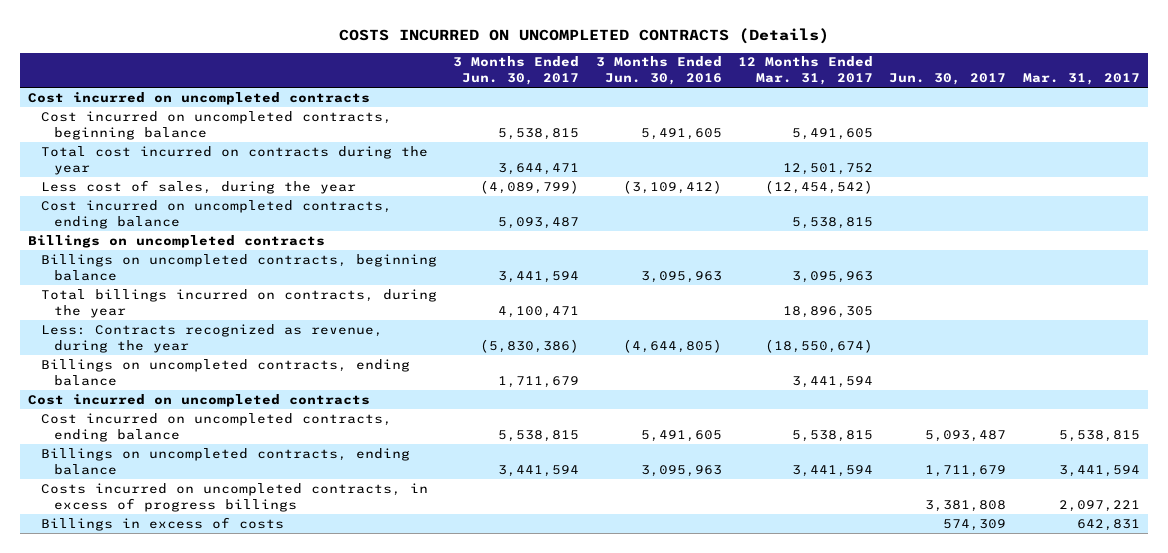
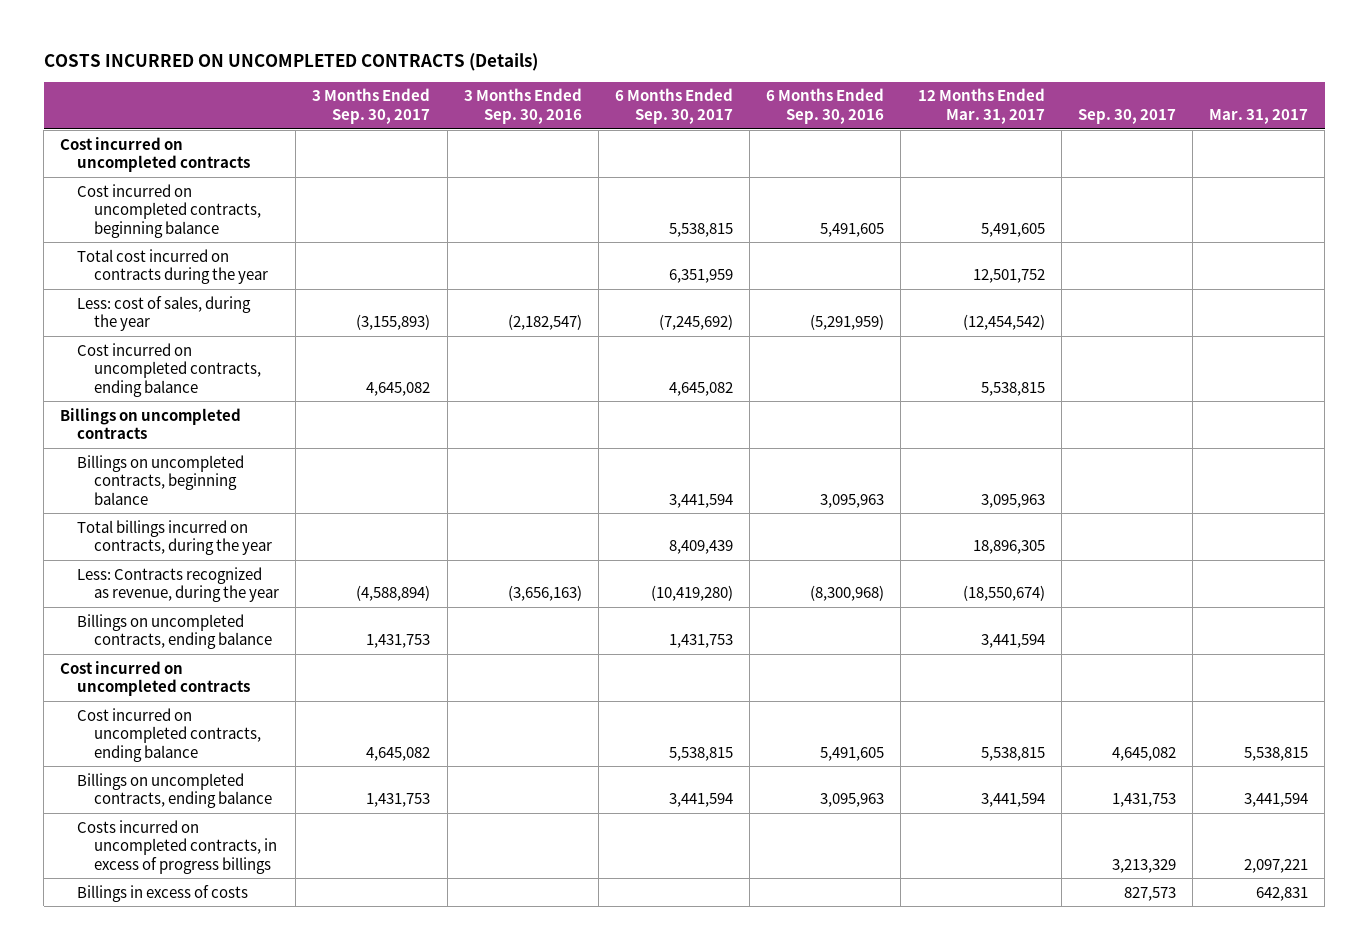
- | 3 Months Ended Jun. 30, 2017 | 3 Months Ended Jun. 30, 2016 | 12 Months Ended Mar. 31, 2017 | Jun. 30, 2017 | Mar. 31, 2017
+ | 3 Months Ended Sep. 30, 2017 | 3 Months Ended Sep. 30, 2016 | 6 Months Ended Sep. 30, 2017 | 6 Months Ended Sep. 30, 2016 | 12 Months Ended Mar. 31, 2017 | Sep. 30, 2017 | Mar. 31, 2017
- Less cost of sales, during the year | (4,089,799) | (3,109,412) | (12,454,542) | |
+ Less: cost of sales, during the year | (3,155,893) | (2,182,547) | (7,245,692) | (5,291,959) | (12,454,542) | |

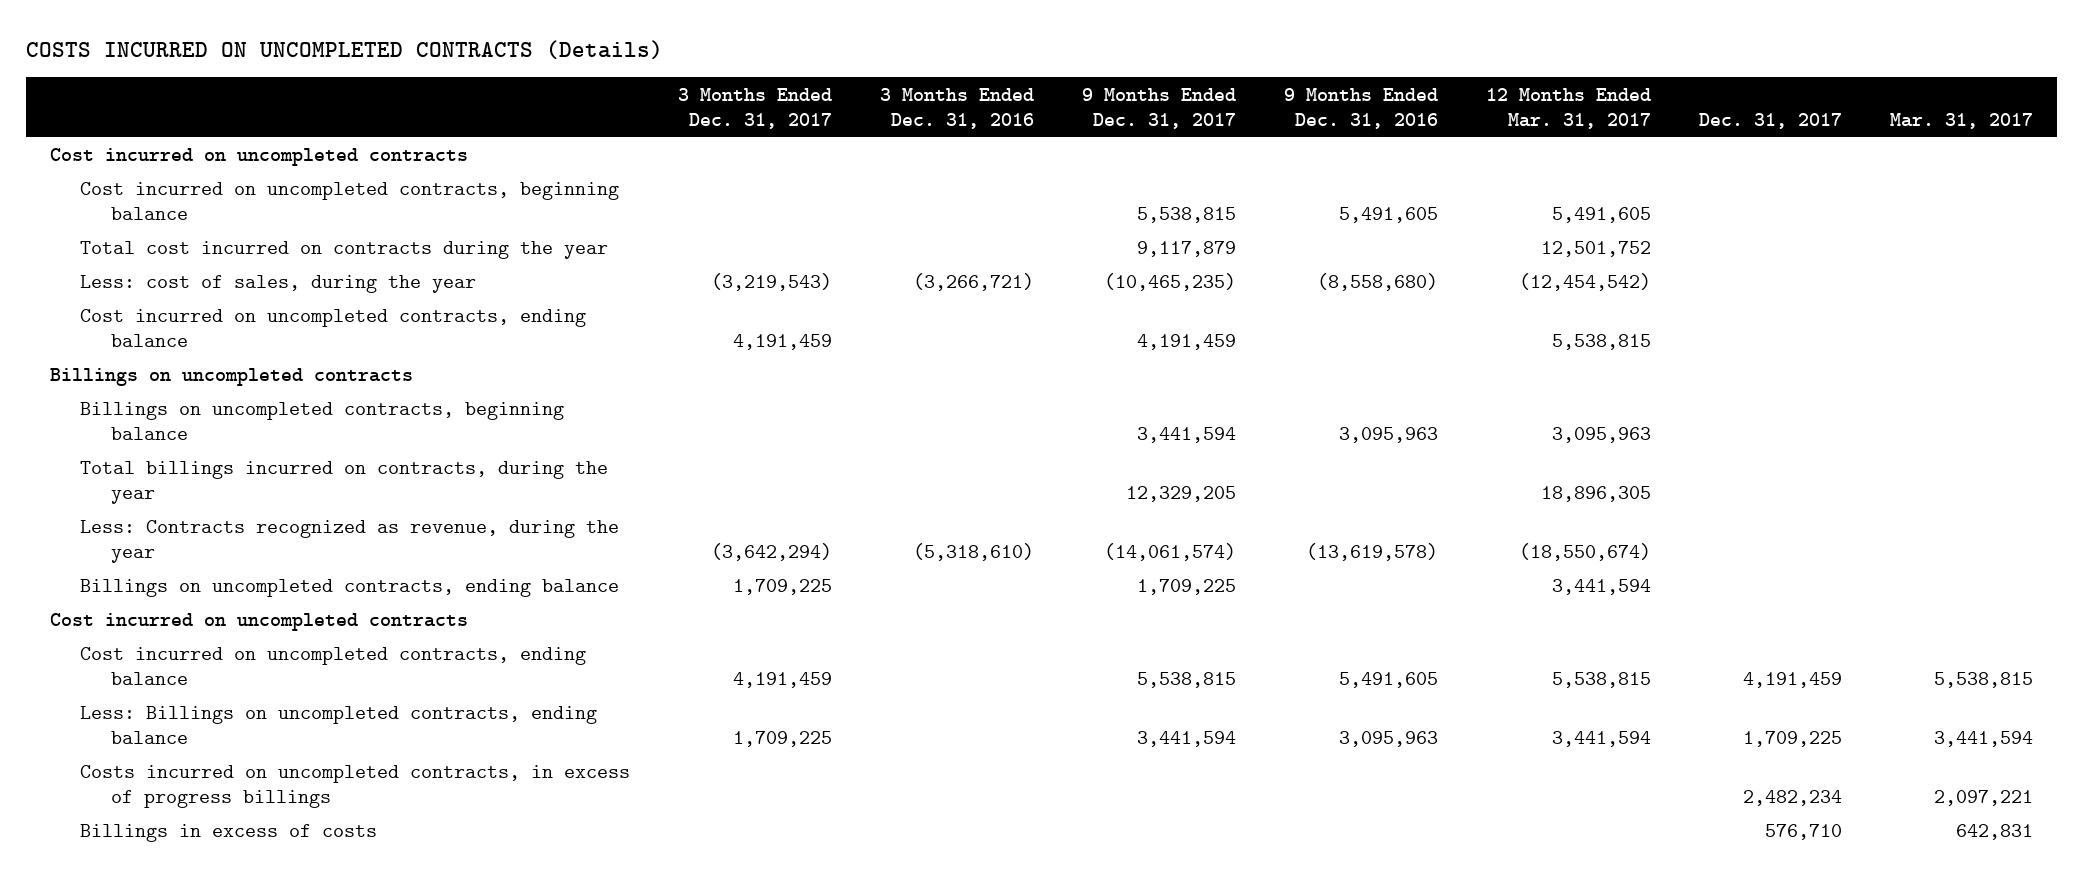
- | 3 Months Ended Sep. 30, 2017 | 3 Months Ended Sep. 30, 2016 | 6 Months Ended Sep. 30, 2017 | 6 Months Ended Sep. 30, 2016 | 12 Months Ended Mar. 31, 2017 | Sep. 30, 2017 | Mar. 31, 2017
+ | 3 Months Ended Dec. 31, 2017 | 3 Months Ended Dec. 31, 2016 | 9 Months Ended Dec. 31, 2017 | 9 Months Ended Dec. 31, 2016 | 12 Months Ended Mar. 31, 2017 | Dec. 31, 2017 | Mar. 31, 2017
- Billings on uncompleted contracts, ending balance | 1,431,753 | | 3,441,594 | 3,095,963 | 3,441,594 | 1,431,753 | 3,441,594
+ Less: Billings on uncompleted contracts, ending balance | 1,709,225 | | 3,441,594 | 3,095,963 | 3,441,594 | 1,709,225 | 3,441,594

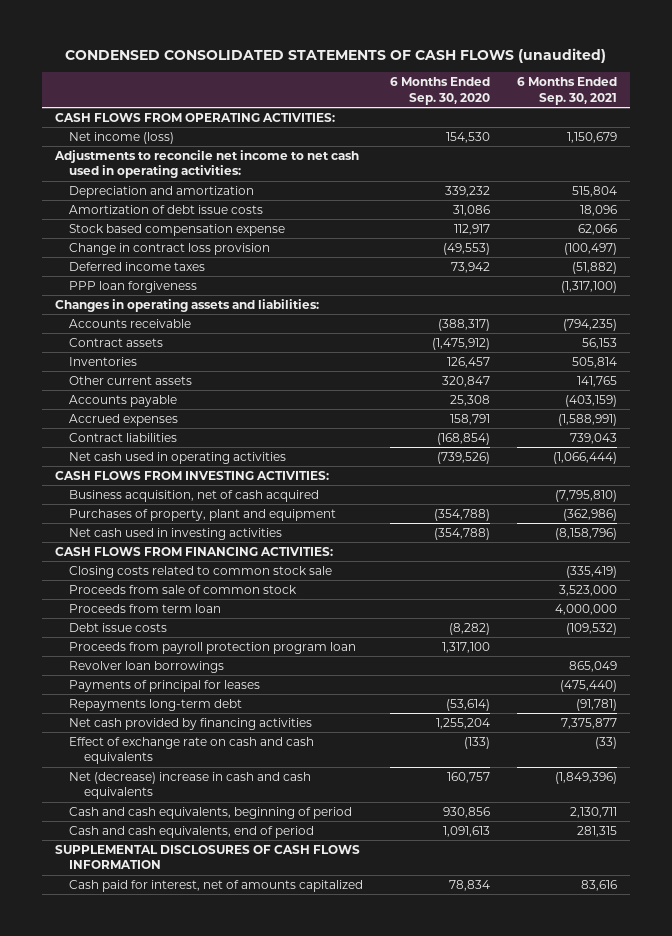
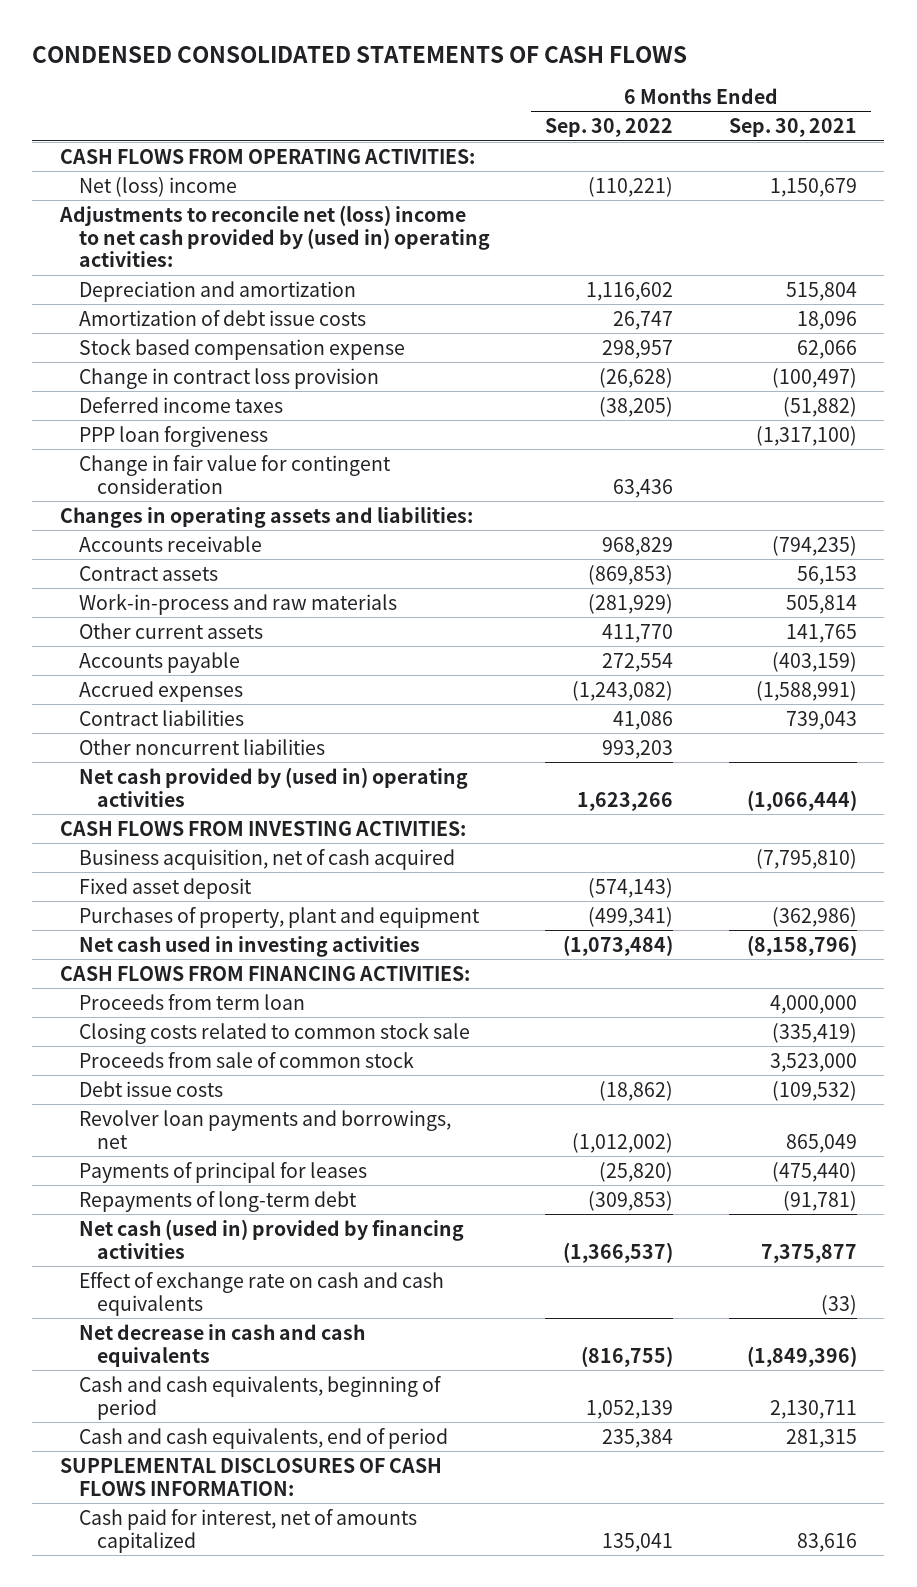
- CONDENSED CONSOLIDATED STATEMENTS OF CASH FLOWS (unaudited)
+ CONDENSED CONSOLIDATED STATEMENTS OF CASH FLOWS
- | 6 Months Ended Sep. 30, 2020 | 6 Months Ended Sep. 30, 2021
+ | 6 Months Ended Sep. 30, 2022 | 6 Months Ended Sep. 30, 2021
- Net income (loss) | 154,530 | 1,150,679
- Adjustments to reconcile net income to net cash used in operating activities:
+ Net (loss) income | (110,221) | 1,150,679
+ Adjustments to reconcile net (loss) income to net cash provided by (used in) operating activities:
+ Change in fair value for contingent consideration | 63,436 |
- Inventories | 126,457 | 505,814
+ Work-in-process and raw materials | (281,929) | 505,814
- Net cash used in operating activities | (739,526) | (1,066,444)
+ Other noncurrent liabilities | 993,203 |
+ Net cash provided by (used in) operating activities | 1,623,266 | (1,066,444)
+ Fixed asset deposit | (574,143) |
moved up: Proceeds from term loan | | 4,000,000
- Proceeds from payroll protection program loan | 1,317,100 |
- Revolver loan borrowings | | 865,049
+ Revolver loan payments and borrowings, net | (1,012,002) | 865,049
- Repayments long-term debt | (53,614) | (91,781)
- Net cash provided by financing activities | 1,255,204 | 7,375,877
+ Repayments of long-term debt | (309,853) | (91,781)
+ Net cash (used in) provided by financing activities | (1,366,537) | 7,375,877
- Net (decrease) increase in cash and cash equivalents | 160,757 | (1,849,396)
+ Net decrease in cash and cash equivalents | (816,755) | (1,849,396)
- SUPPLEMENTAL DISCLOSURES OF CASH FLOWS INFORMATION
+ SUPPLEMENTAL DISCLOSURES OF CASH FLOWS INFORMATION:

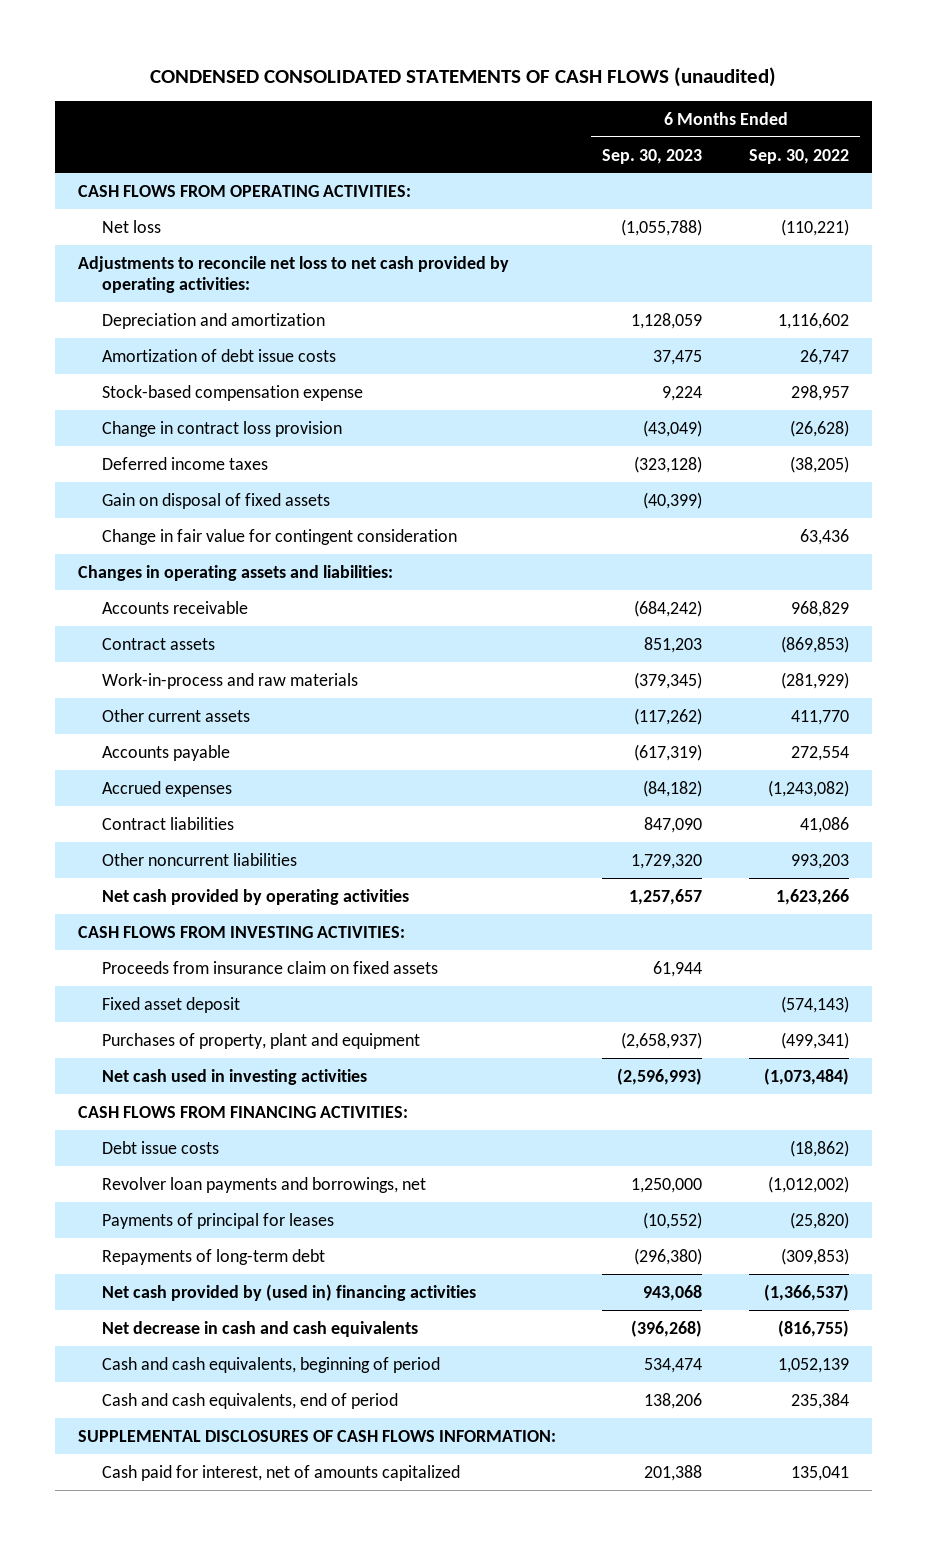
- CONDENSED CONSOLIDATED STATEMENTS OF CASH FLOWS
+ CONDENSED CONSOLIDATED STATEMENTS OF CASH FLOWS (unaudited)
- | 6 Months Ended Sep. 30, 2022 | 6 Months Ended Sep. 30, 2021
+ | 6 Months Ended Sep. 30, 2023 | 6 Months Ended Sep. 30, 2022
- Net (loss) income | (110,221) | 1,150,679
- Adjustments to reconcile net (loss) income to net cash provided by (used in) operating activities:
+ Net loss | (1,055,788) | (110,221)
+ Adjustments to reconcile net loss to net cash provided by operating activities:
- Stock based compensation expense | 298,957 | 62,066
+ Stock-based compensation expense | 9,224 | 298,957
- PPP loan forgiveness | | (1,317,100)
+ Gain on disposal of fixed assets | (40,399) |
- Net cash provided by (used in) operating activities | 1,623,266 | (1,066,444)
+ Net cash provided by operating activities | 1,257,657 | 1,623,266
- Business acquisition, net of cash acquired | | (7,795,810)
+ Proceeds from insurance claim on fixed assets | 61,944 |
- Proceeds from term loan | | 4,000,000
- Closing costs related to common stock sale | | (335,419)
- Proceeds from sale of common stock | | 3,523,000
- Net cash (used in) provided by financing activities | (1,366,537) | 7,375,877
- Effect of exchange rate on cash and cash equivalents | | (33)
+ Net cash provided by (used in) financing activities | 943,068 | (1,366,537)

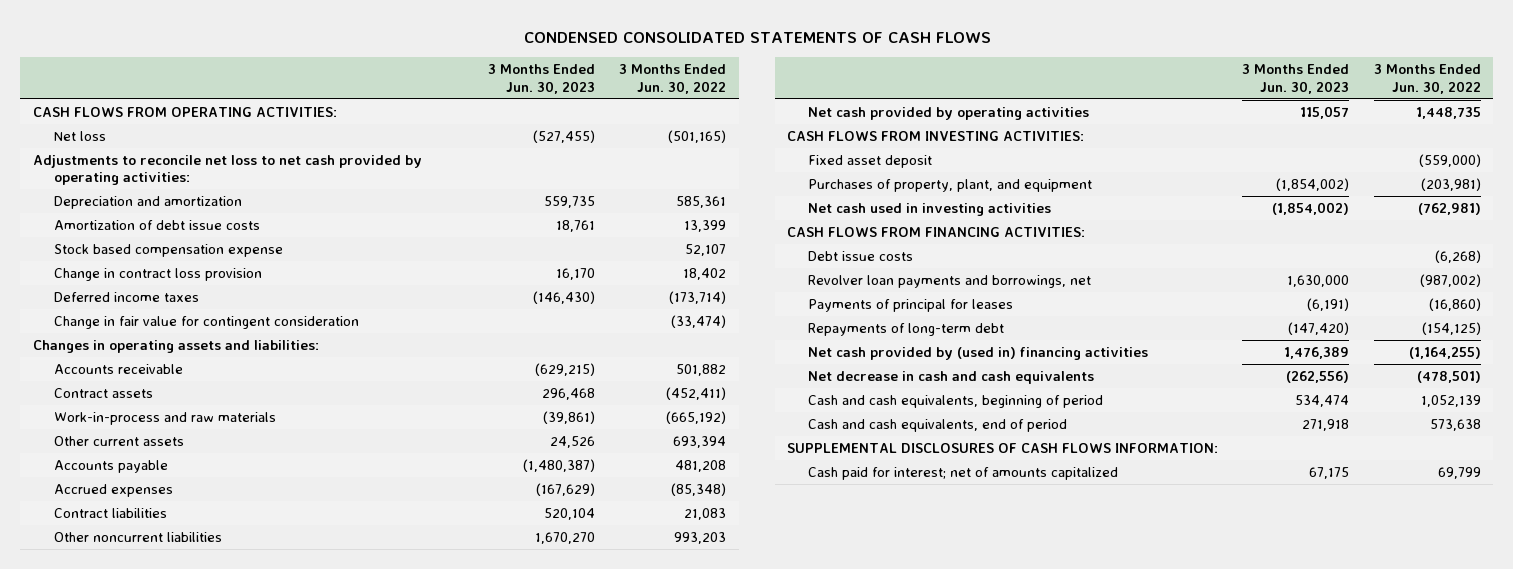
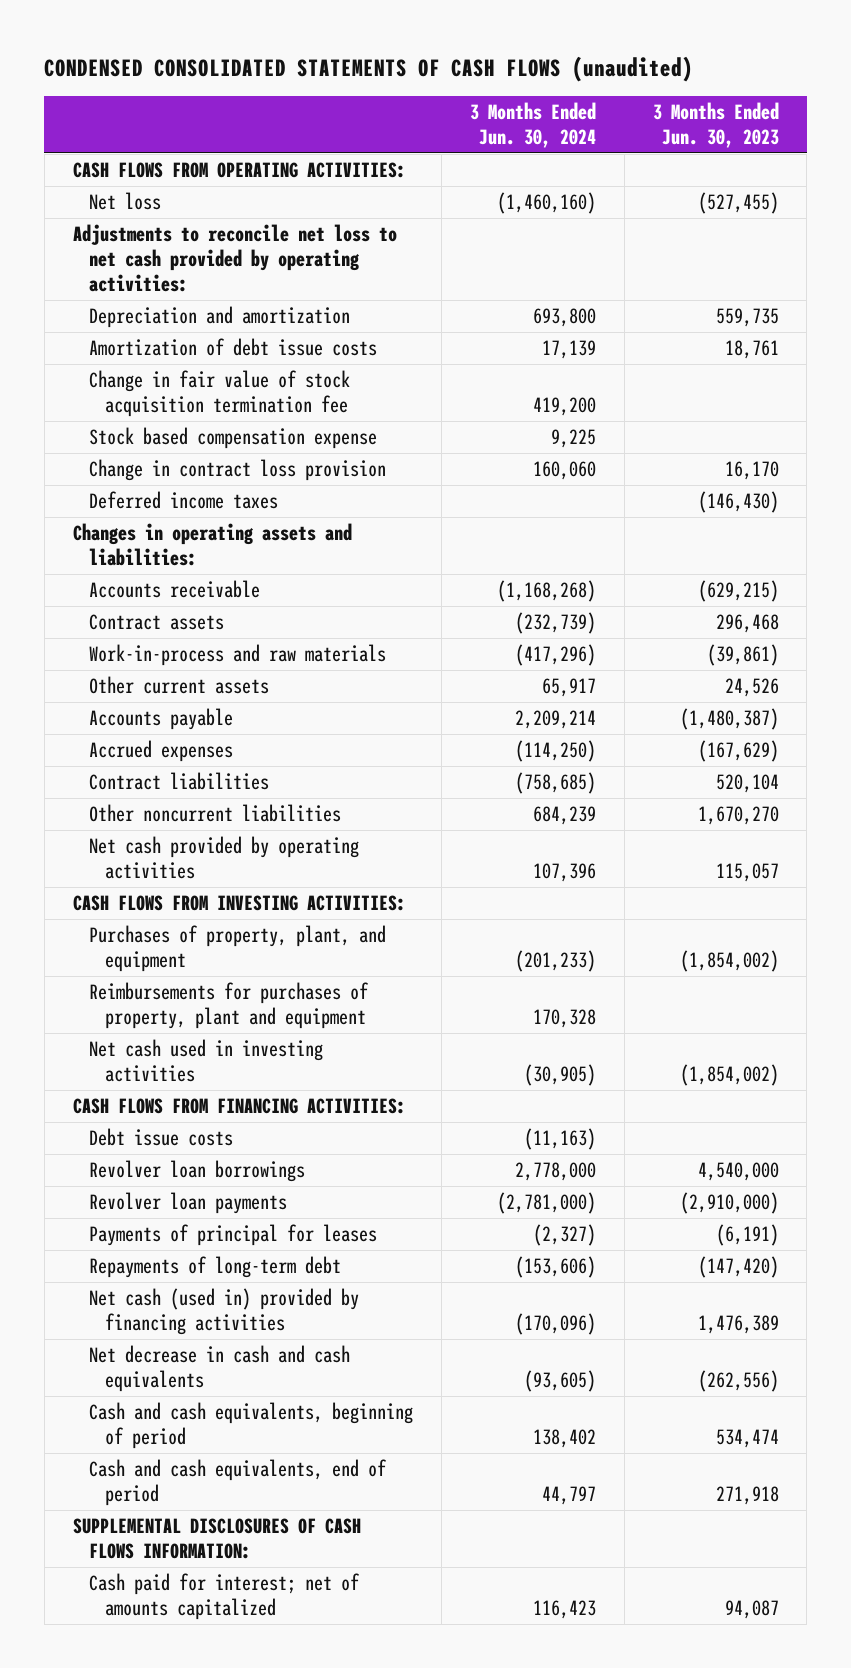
- CONDENSED CONSOLIDATED STATEMENTS OF CASH FLOWS
+ CONDENSED CONSOLIDATED STATEMENTS OF CASH FLOWS (unaudited)
- | 3 Months Ended Jun. 30, 2023 | 3 Months Ended Jun. 30, 2022
+ | 3 Months Ended Jun. 30, 2024 | 3 Months Ended Jun. 30, 2023
+ Change in fair value of stock acquisition termination fee | 419,200 |
- Change in fair value for contingent consideration | | (33,474)
- Fixed asset deposit | | (559,000)
+ Reimbursements for purchases of property, plant and equipment | 170,328 |
- Revolver loan payments and borrowings, net | 1,630,000 | (987,002)
+ Revolver loan borrowings | 2,778,000 | 4,540,000
+ Revolver loan payments | (2,781,000) | (2,910,000)
- Net cash provided by (used in) financing activities | 1,476,389 | (1,164,255)
+ Net cash (used in) provided by financing activities | (170,096) | 1,476,389
- Cash paid for interest; net of amounts capitalized | 67,175 | 69,799
+ Cash paid for interest; net of amounts capitalized | 116,423 | 94,087

